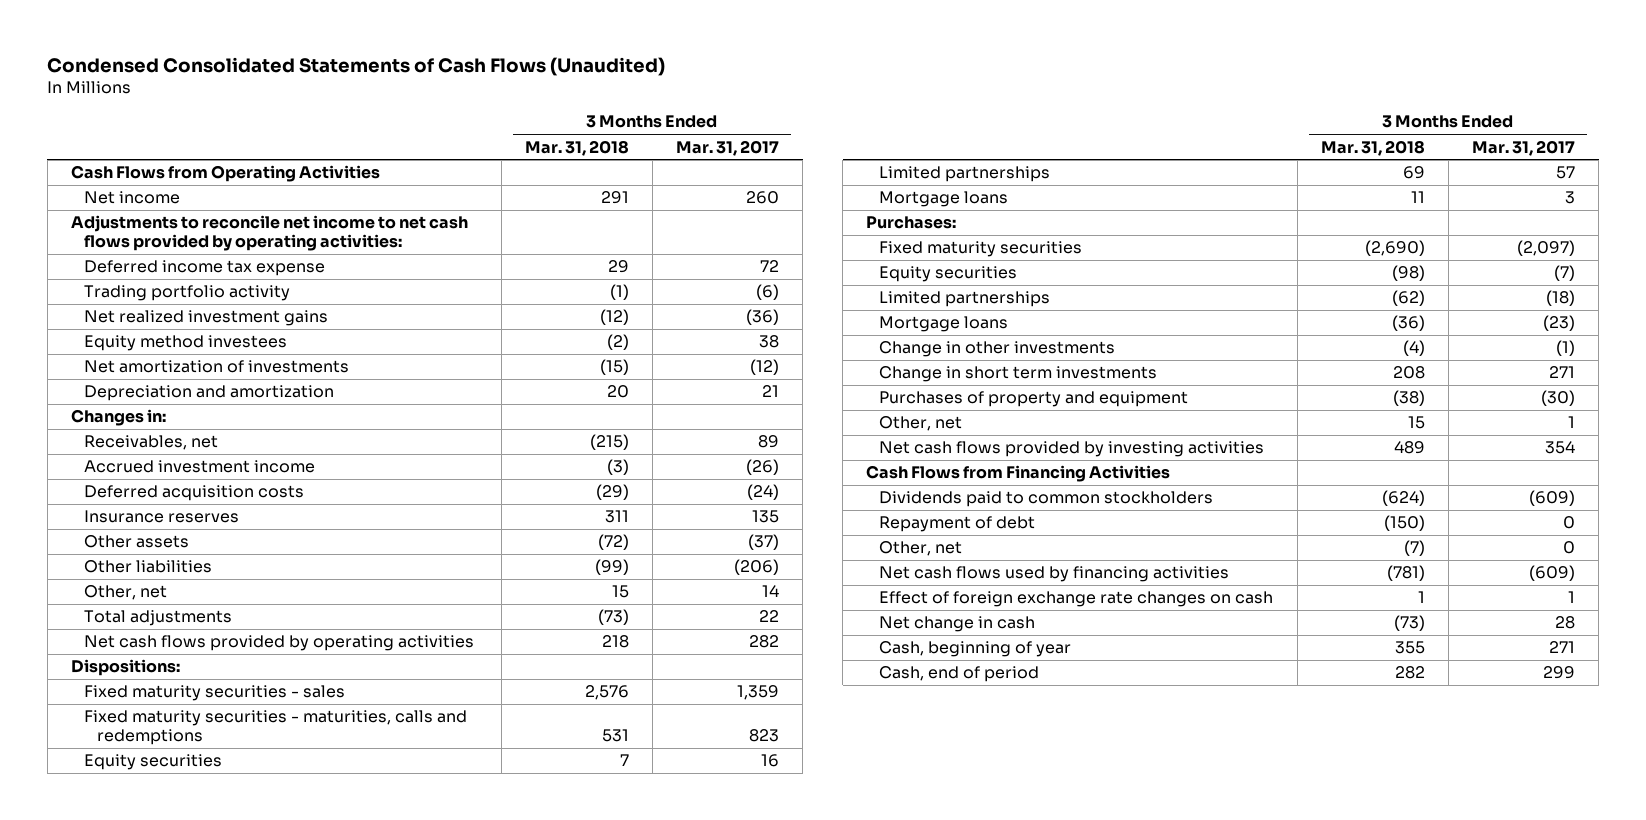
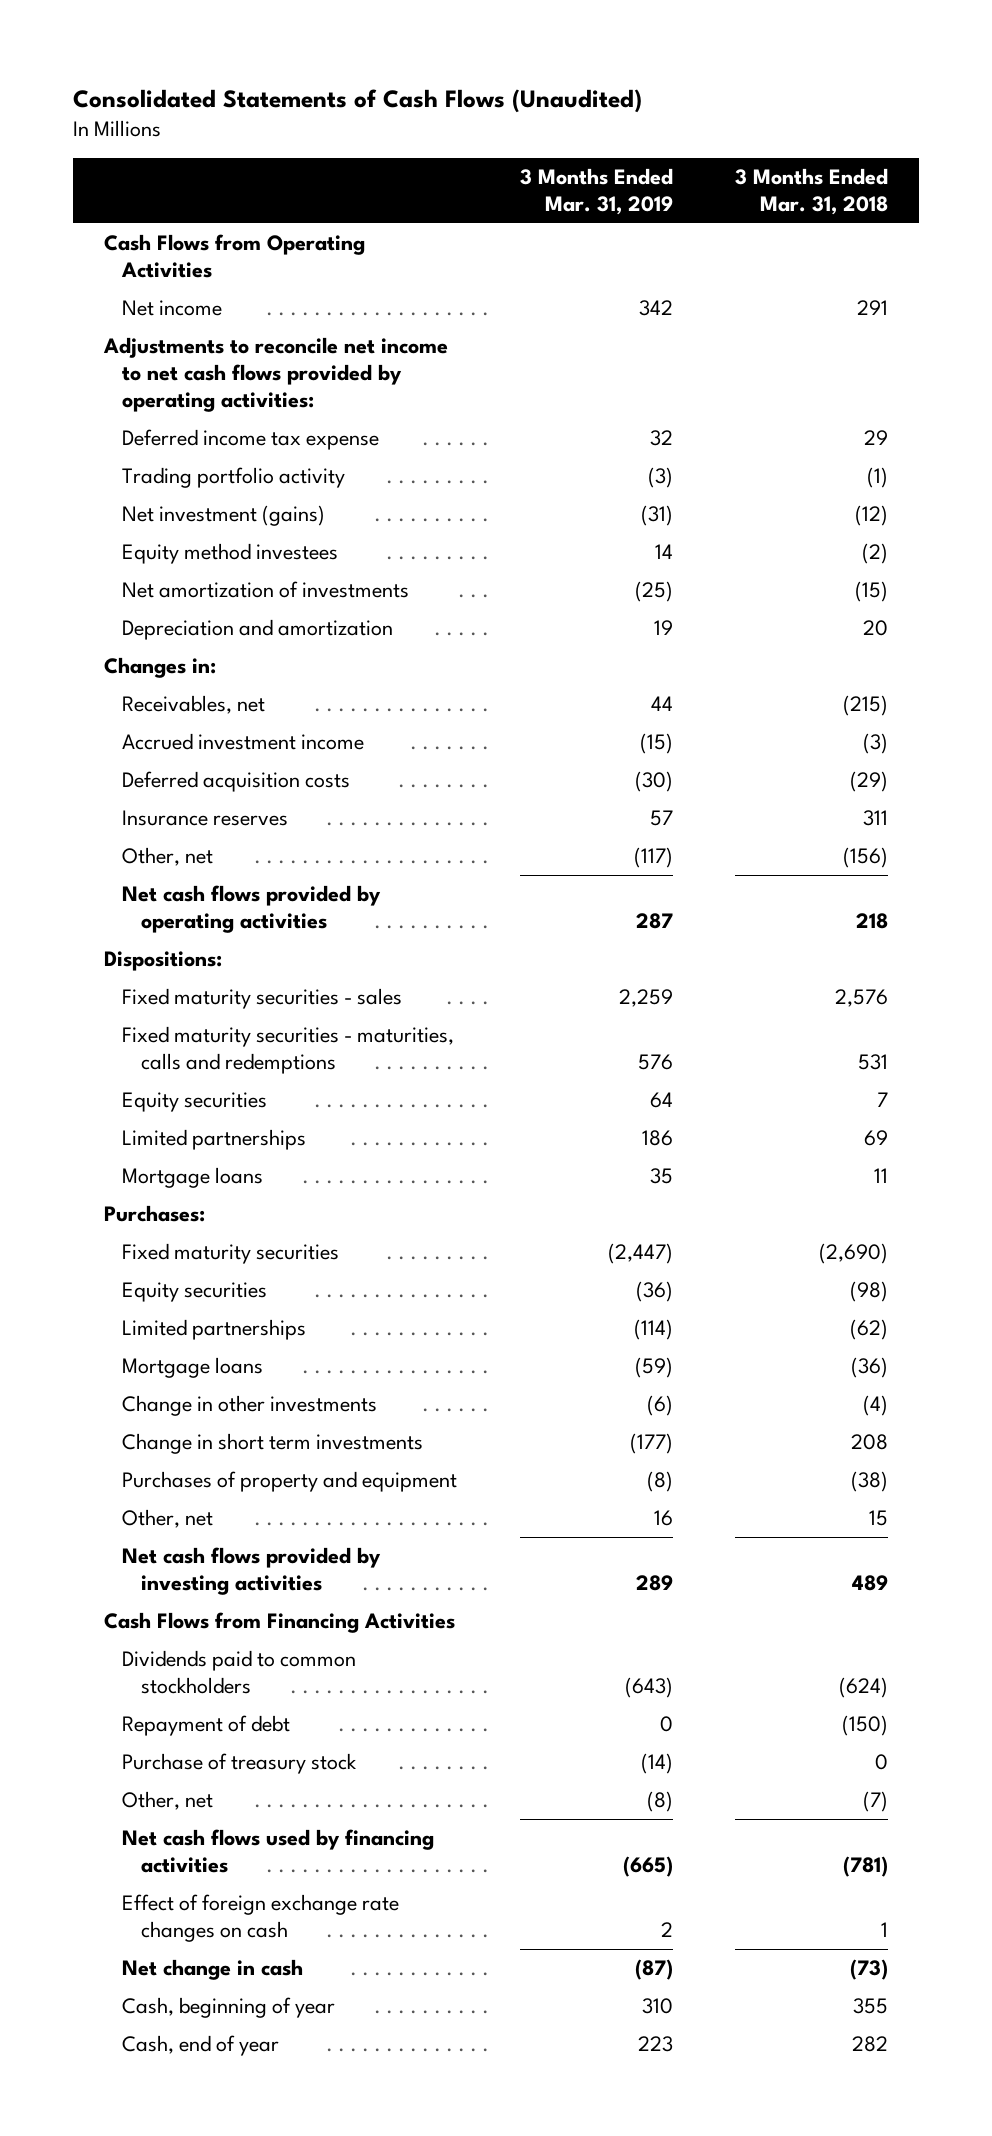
- Condensed Consolidated Statements of Cash Flows (Unaudited)
+ Consolidated Statements of Cash Flows (Unaudited)
- | 3 Months Ended Mar. 31, 2018 | 3 Months Ended Mar. 31, 2017
+ | 3 Months Ended Mar. 31, 2019 | 3 Months Ended Mar. 31, 2018
- Net realized investment gains | (12) | (36)
+ Net investment (gains) | (31) | (12)
- Other assets | (72) | (37)
- Other liabilities | (99) | (206)
- Other, net | 15 | 14
- Total adjustments | (73) | 22
+ Other, net | (117) | (156)
+ Purchase of treasury stock | (14) | 0
- Cash, end of period | 282 | 299
+ Cash, end of year | 223 | 282

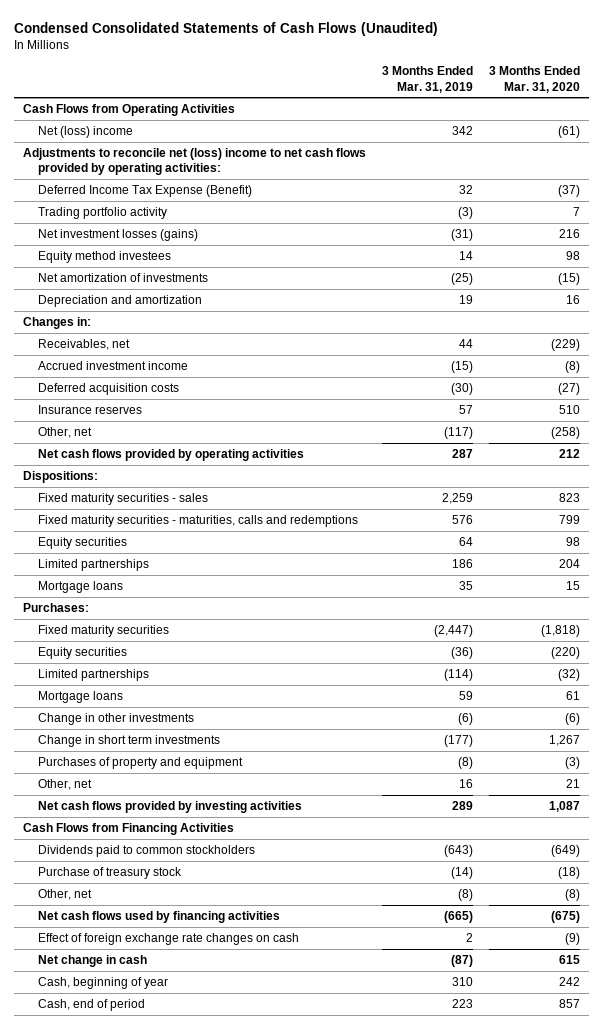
- Consolidated Statements of Cash Flows (Unaudited)
+ Condensed Consolidated Statements of Cash Flows (Unaudited)
- | 3 Months Ended Mar. 31, 2019 | 3 Months Ended Mar. 31, 2018
+ | 3 Months Ended Mar. 31, 2019 | 3 Months Ended Mar. 31, 2020
- Net income | 342 | 291
- Adjustments to reconcile net income to net cash flows provided by operating activities:
- Deferred income tax expense | 32 | 29
+ Net (loss) income | 342 | (61)
+ Adjustments to reconcile net (loss) income to net cash flows provided by operating activities:
+ Deferred Income Tax Expense (Benefit) | 32 | (37)
- Net investment (gains) | (31) | (12)
+ Net investment losses (gains) | (31) | 216
- Mortgage loans | (59) | (36)
+ Mortgage loans | 59 | 61
- Repayment of debt | 0 | (150)
- Cash, end of year | 223 | 282
+ Cash, end of period | 223 | 857

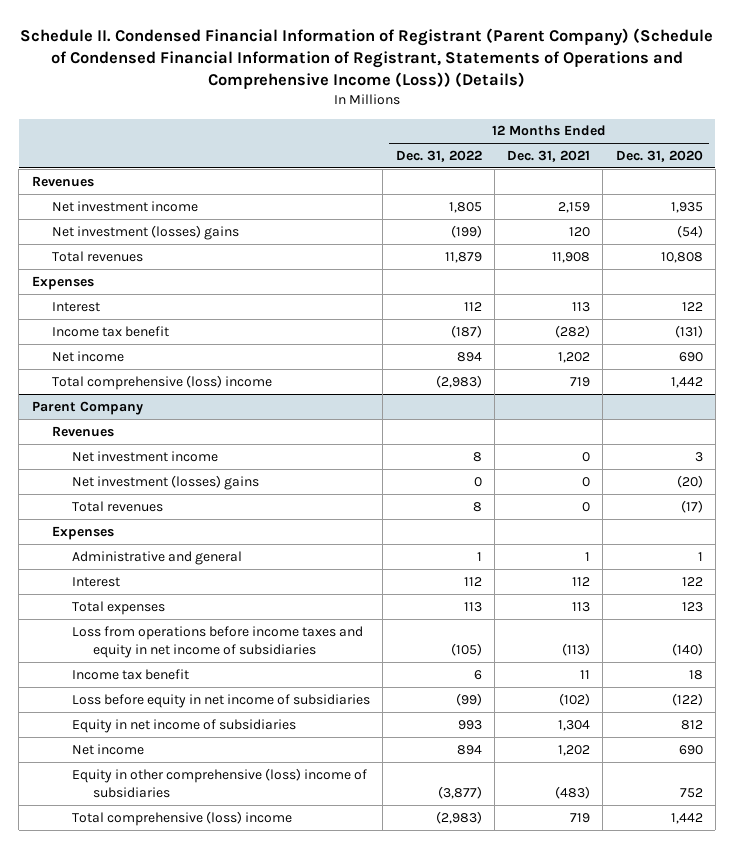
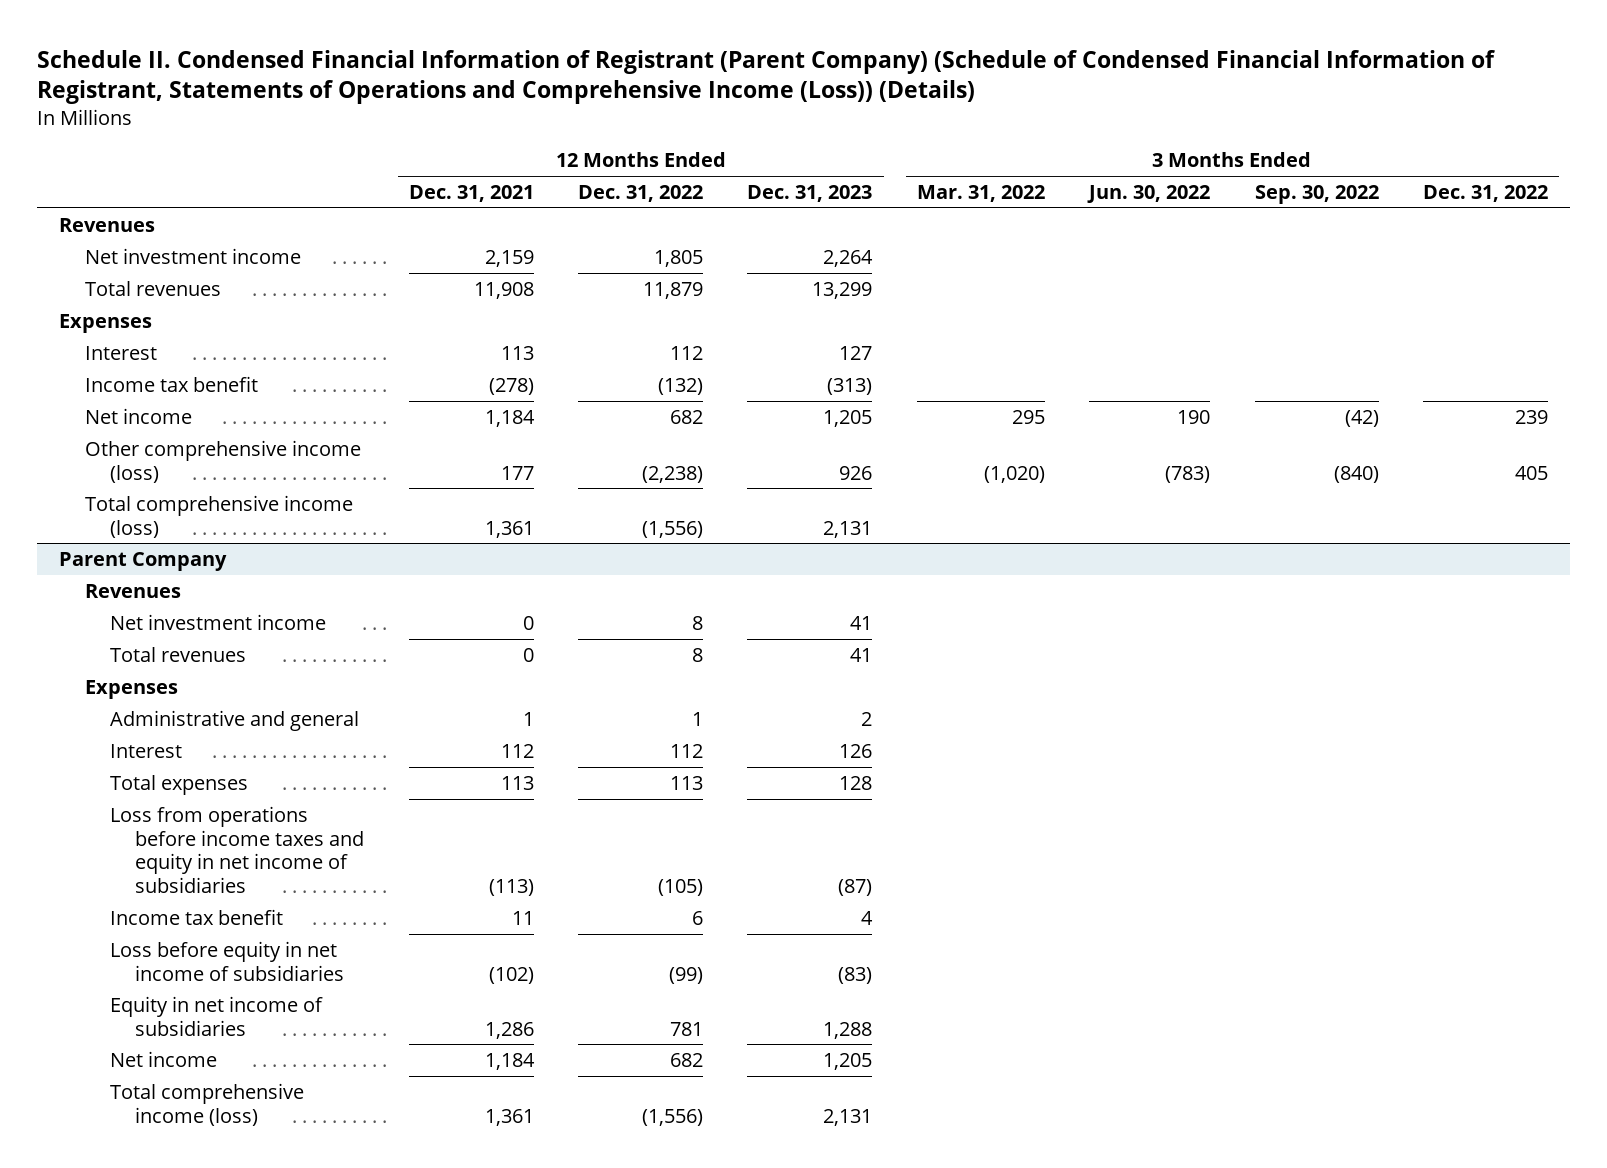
- | 12 Months Ended Dec. 31, 2022 | 12 Months Ended Dec. 31, 2021 | 12 Months Ended Dec. 31, 2020
+ | 12 Months Ended Dec. 31, 2021 | 12 Months Ended Dec. 31, 2022 | 12 Months Ended Dec. 31, 2023 | 3 Months Ended Mar. 31, 2022 | 3 Months Ended Jun. 30, 2022 | 3 Months Ended Sep. 30, 2022 | 3 Months Ended Dec. 31, 2022
- Net investment (losses) gains | (199) | 120 | (54)
- Income tax benefit | (187) | (282) | (131)
- Net income | 894 | 1,202 | 690
- Total comprehensive (loss) income | (2,983) | 719 | 1,442
+ Income tax benefit | (278) | (132) | (313) | | | |
+ Net income | 1,184 | 682 | 1,205 | 295 | 190 | (42) | 239
+ Other comprehensive income (loss) | 177 | (2,238) | 926 | (1,020) | (783) | (840) | 405
+ Total comprehensive income (loss) | 1,361 | (1,556) | 2,131 | | | |
@ Parent Company
- Net investment (losses) gains | 0 | 0 | (20)
- Equity in net income of subsidiaries | 993 | 1,304 | 812
- Net income | 894 | 1,202 | 690
- Equity in other comprehensive (loss) income of subsidiaries | (3,877) | (483) | 752
- Total comprehensive (loss) income | (2,983) | 719 | 1,442
+ Equity in net income of subsidiaries | 1,286 | 781 | 1,288 | | | |
+ Net income | 1,184 | 682 | 1,205 | | | |
+ Total comprehensive income (loss) | 1,361 | (1,556) | 2,131 | | | |

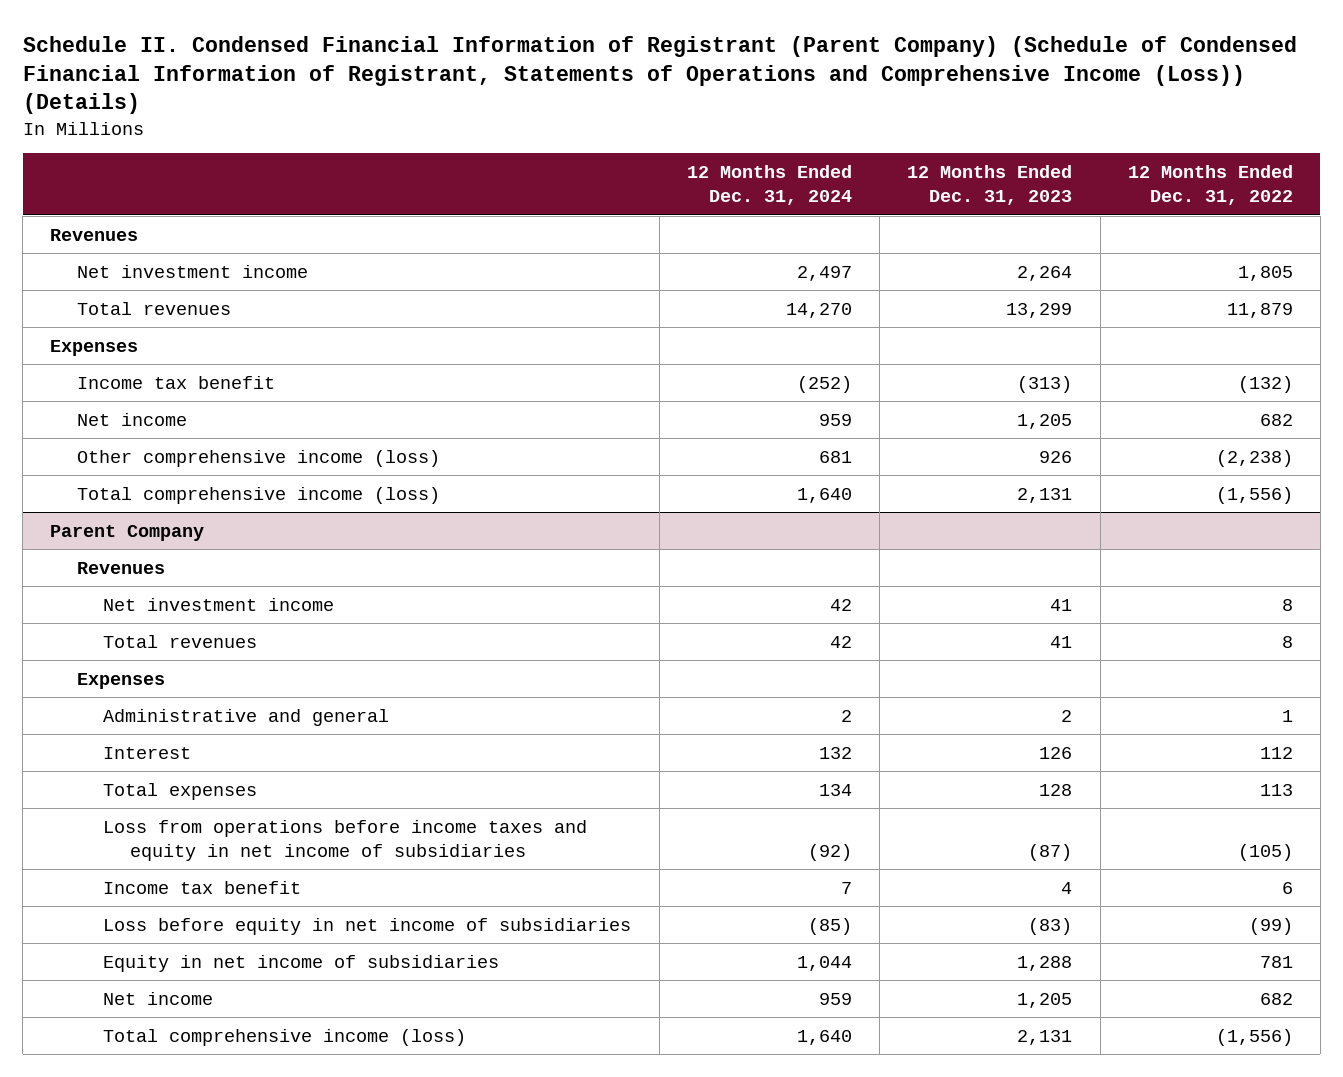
- | 12 Months Ended Dec. 31, 2021 | 12 Months Ended Dec. 31, 2022 | 12 Months Ended Dec. 31, 2023 | 3 Months Ended Mar. 31, 2022 | 3 Months Ended Jun. 30, 2022 | 3 Months Ended Sep. 30, 2022 | 3 Months Ended Dec. 31, 2022
+ | 12 Months Ended Dec. 31, 2024 | 12 Months Ended Dec. 31, 2023 | 12 Months Ended Dec. 31, 2022
- Interest | 113 | 112 | 127 | | | |

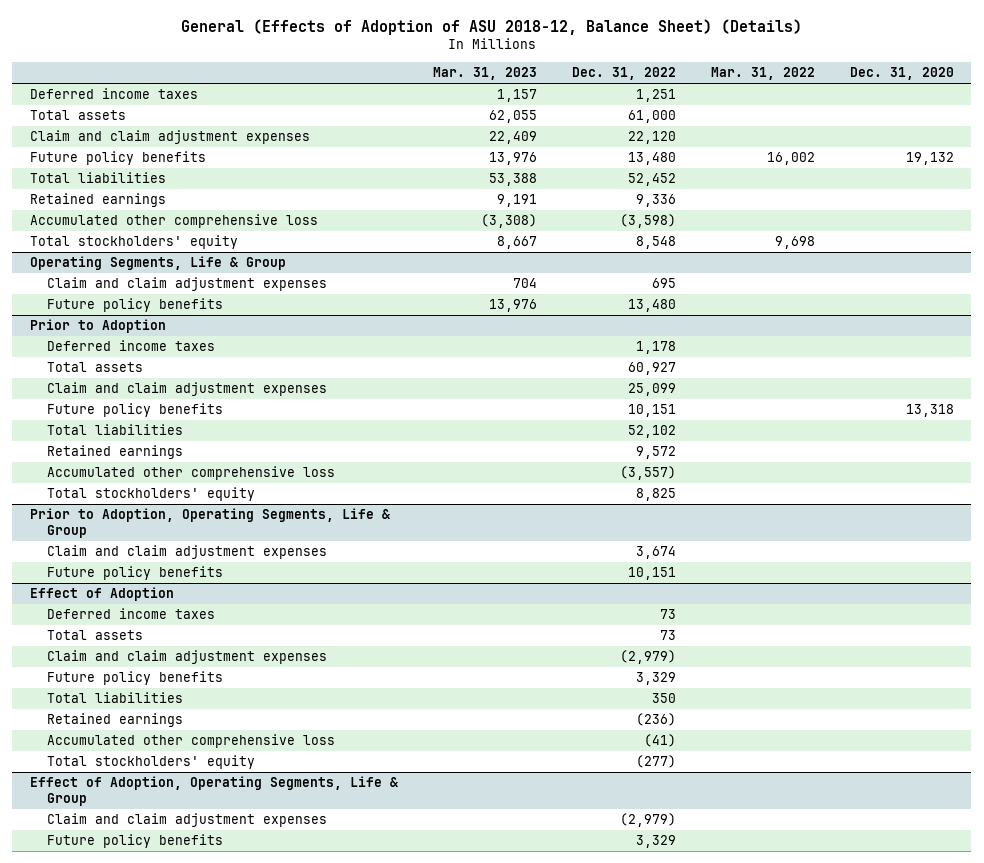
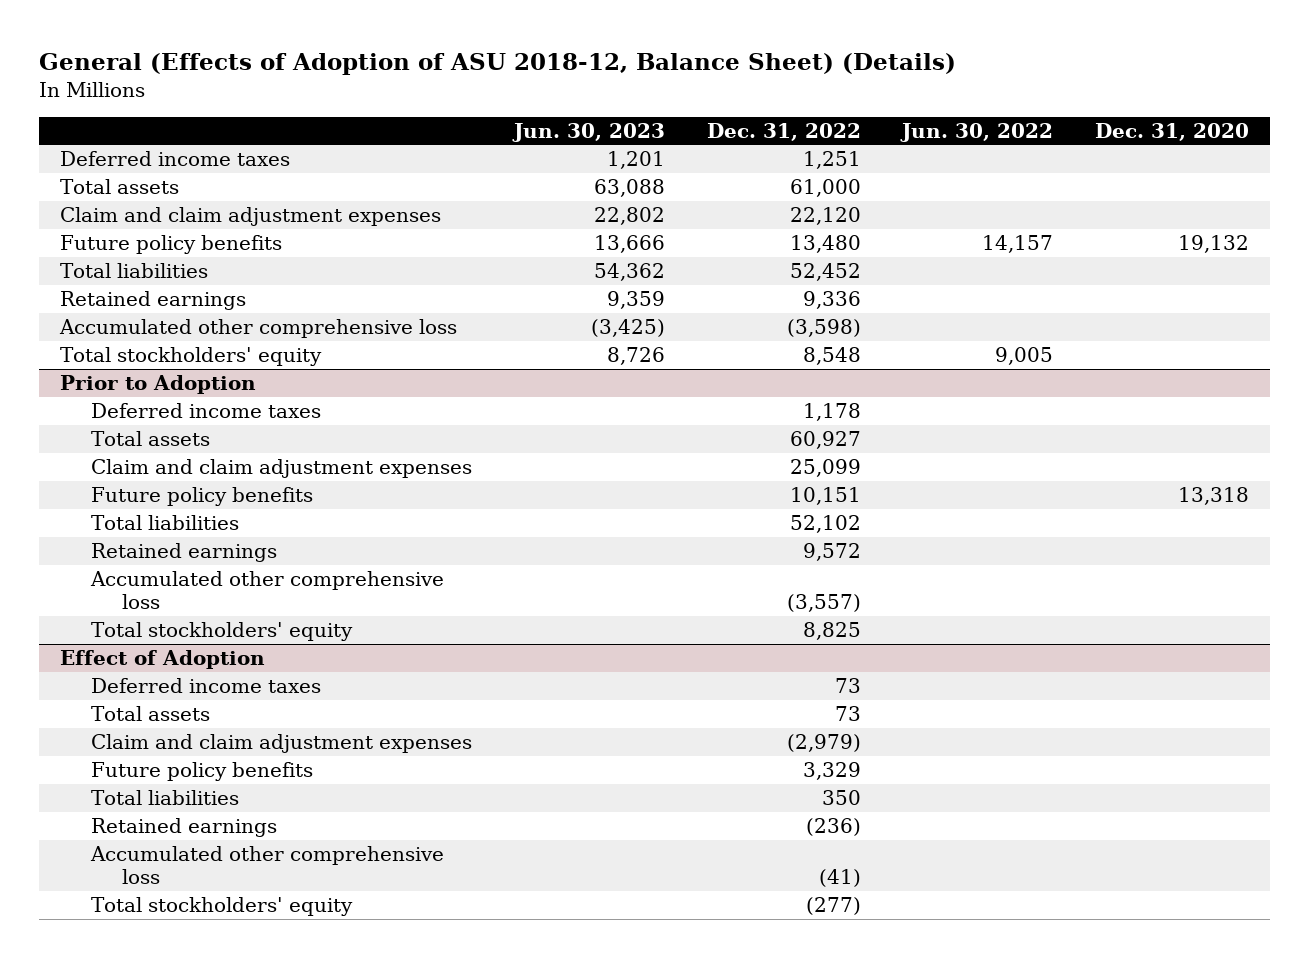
- | Mar. 31, 2023 | Dec. 31, 2022 | Mar. 31, 2022 | Dec. 31, 2020
+ | Jun. 30, 2023 | Dec. 31, 2022 | Jun. 30, 2022 | Dec. 31, 2020
- Operating Segments, Life & Group
- Claim and claim adjustment expenses | 704 | 695 | |
- Future policy benefits | 13,976 | 13,480 | |
- Prior to Adoption, Operating Segments, Life & Group
- Claim and claim adjustment expenses | | 3,674 | |
- Future policy benefits | | 10,151 | |
- Effect of Adoption, Operating Segments, Life & Group
- Claim and claim adjustment expenses | | (2,979) | |
- Future policy benefits | | 3,329 | |

